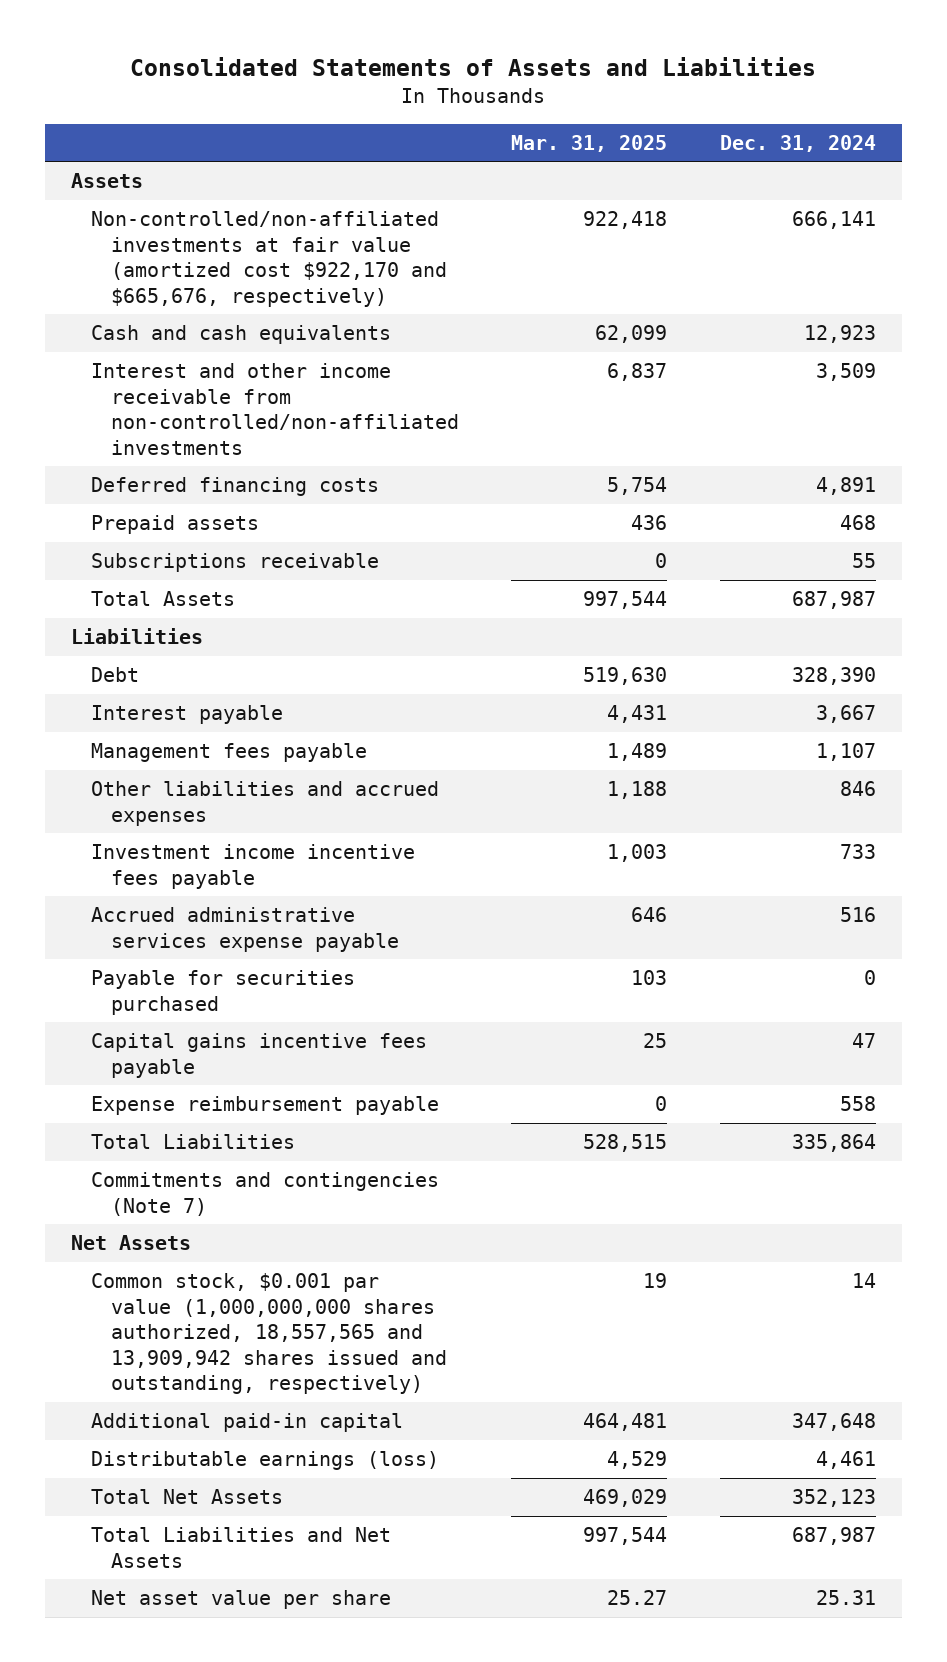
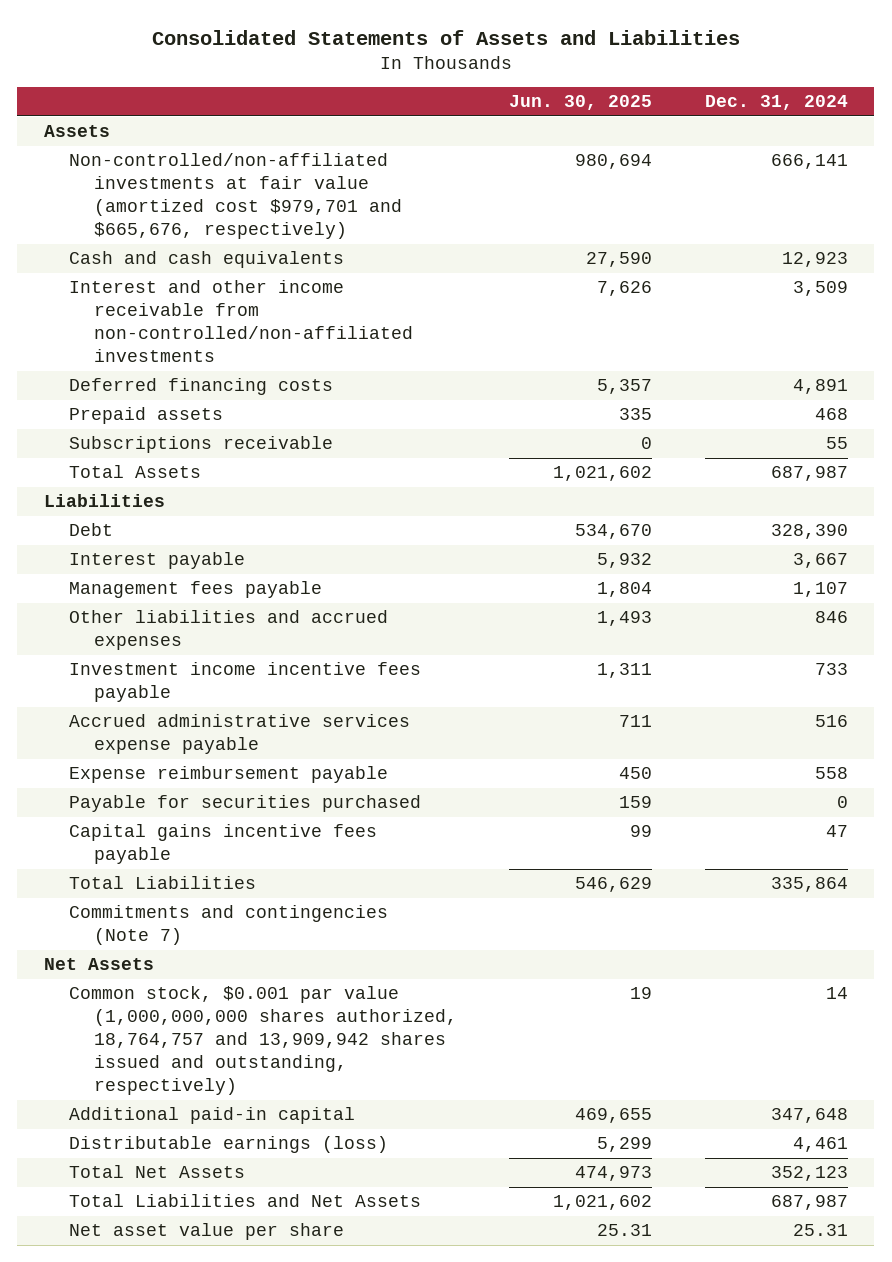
- | Mar. 31, 2025 | Dec. 31, 2024
+ | Jun. 30, 2025 | Dec. 31, 2024
- Non-controlled/non-affiliated investments at fair value (amortized cost $922,170 and $665,676, respectively) | 922,418 | 666,141
+ Non-controlled/non-affiliated investments at fair value (amortized cost $979,701 and $665,676, respectively) | 980,694 | 666,141
moved up: Expense reimbursement payable | 450 | 558
- Common stock, $0.001 par value (1,000,000,000 shares authorized, 18,557,565 and 13,909,942 shares issued and outstanding, respectively) | 19 | 14
+ Common stock, $0.001 par value (1,000,000,000 shares authorized, 18,764,757 and 13,909,942 shares issued and outstanding, respectively) | 19 | 14

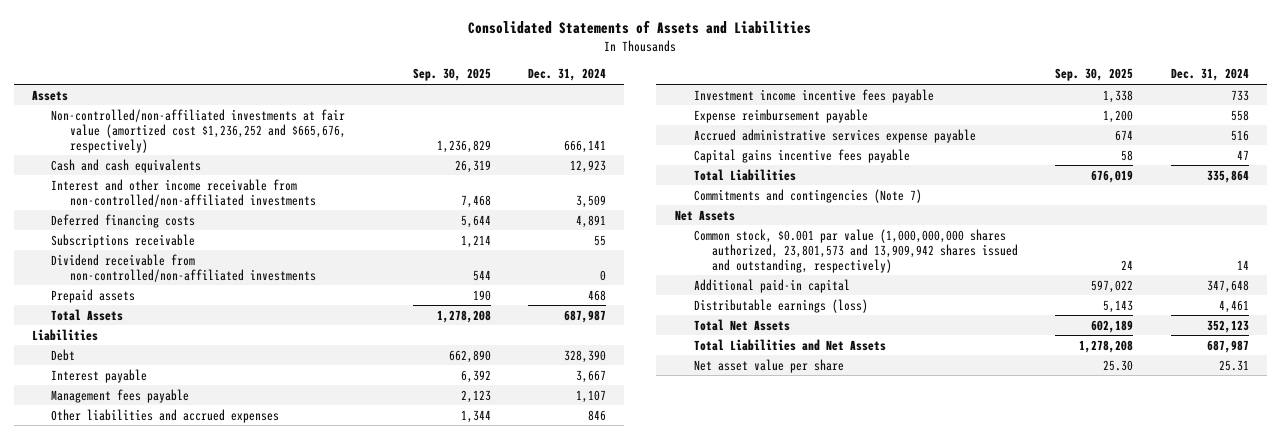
- | Jun. 30, 2025 | Dec. 31, 2024
+ | Sep. 30, 2025 | Dec. 31, 2024
- Non-controlled/non-affiliated investments at fair value (amortized cost $979,701 and $665,676, respectively) | 980,694 | 666,141
+ Non-controlled/non-affiliated investments at fair value (amortized cost $1,236,252 and $665,676, respectively) | 1,236,829 | 666,141
+ Dividend receivable from non-controlled/non-affiliated investments | 544 | 0
moved down: Prepaid assets | 190 | 468
- Payable for securities purchased | 159 | 0
moved down: Accrued administrative services expense payable | 674 | 516
- Common stock, $0.001 par value (1,000,000,000 shares authorized, 18,764,757 and 13,909,942 shares issued and outstanding, respectively) | 19 | 14
+ Common stock, $0.001 par value (1,000,000,000 shares authorized, 23,801,573 and 13,909,942 shares issued and outstanding, respectively) | 24 | 14

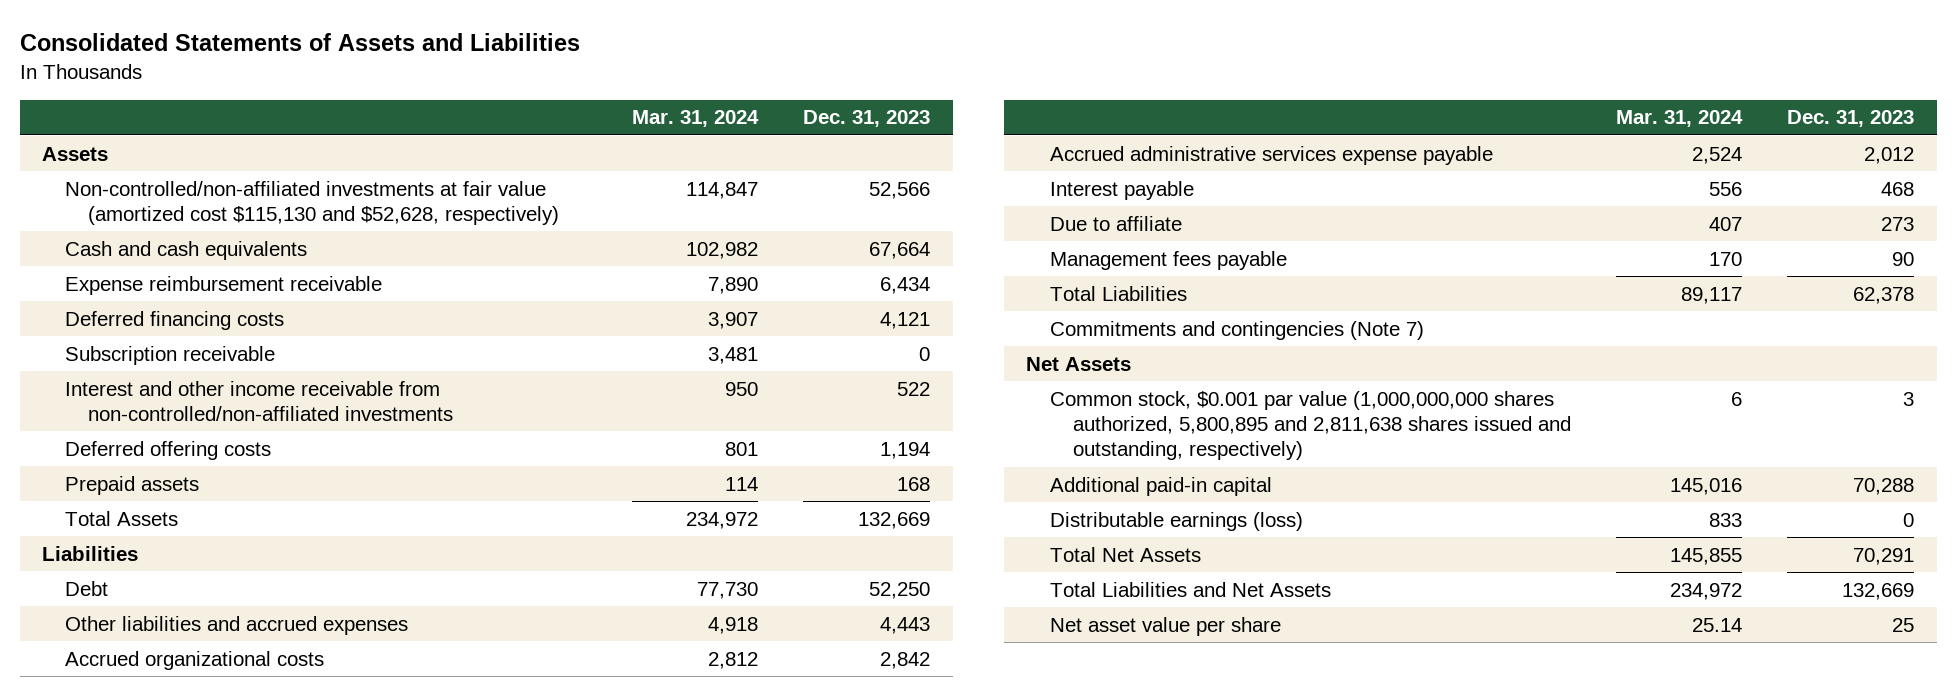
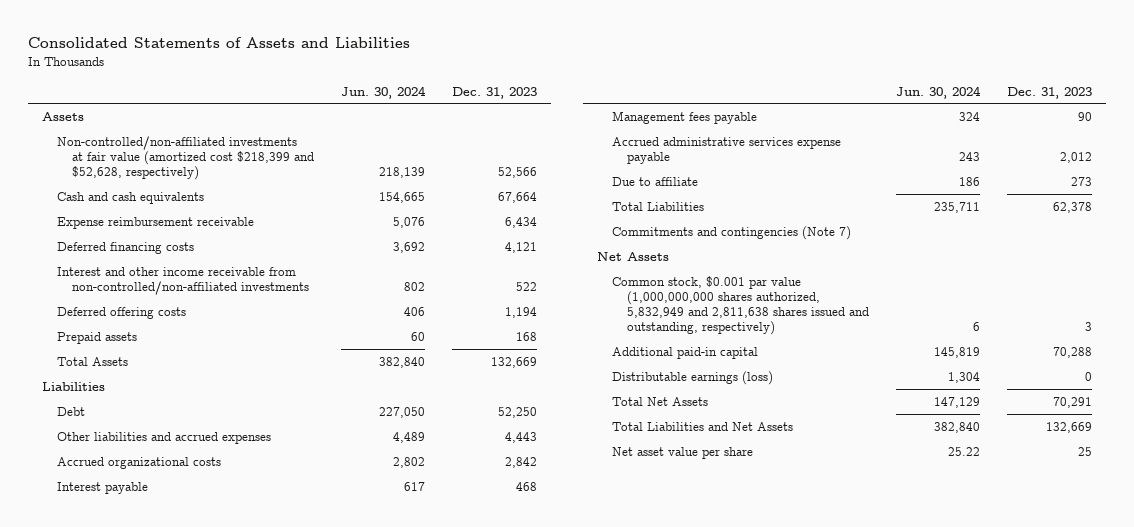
- | Mar. 31, 2024 | Dec. 31, 2023
+ | Jun. 30, 2024 | Dec. 31, 2023
- Non-controlled/non-affiliated investments at fair value (amortized cost $115,130 and $52,628, respectively) | 114,847 | 52,566
+ Non-controlled/non-affiliated investments at fair value (amortized cost $218,399 and $52,628, respectively) | 218,139 | 52,566
- Subscription receivable | 3,481 | 0
moved down: Accrued administrative services expense payable | 243 | 2,012
moved down: Due to affiliate | 186 | 273
- Common stock, $0.001 par value (1,000,000,000 shares authorized, 5,800,895 and 2,811,638 shares issued and outstanding, respectively) | 6 | 3
+ Common stock, $0.001 par value (1,000,000,000 shares authorized, 5,832,949 and 2,811,638 shares issued and outstanding, respectively) | 6 | 3

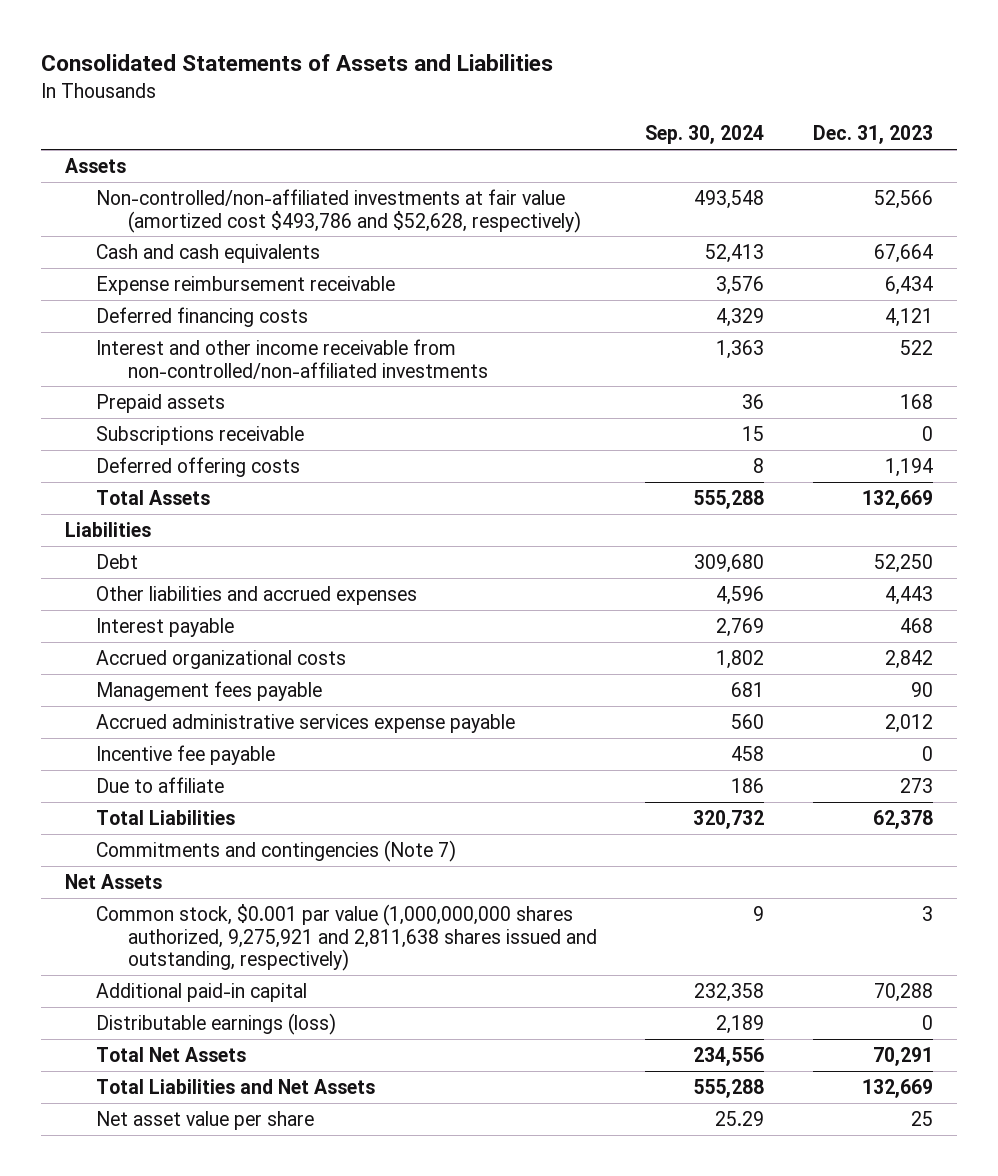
- | Jun. 30, 2024 | Dec. 31, 2023
+ | Sep. 30, 2024 | Dec. 31, 2023
- Non-controlled/non-affiliated investments at fair value (amortized cost $218,399 and $52,628, respectively) | 218,139 | 52,566
+ Non-controlled/non-affiliated investments at fair value (amortized cost $493,786 and $52,628, respectively) | 493,548 | 52,566
+ Subscriptions receivable | 15 | 0
moved down: Deferred offering costs | 8 | 1,194
moved down: Accrued organizational costs | 1,802 | 2,842
+ Incentive fee payable | 458 | 0
- Common stock, $0.001 par value (1,000,000,000 shares authorized, 5,832,949 and 2,811,638 shares issued and outstanding, respectively) | 6 | 3
+ Common stock, $0.001 par value (1,000,000,000 shares authorized, 9,275,921 and 2,811,638 shares issued and outstanding, respectively) | 9 | 3

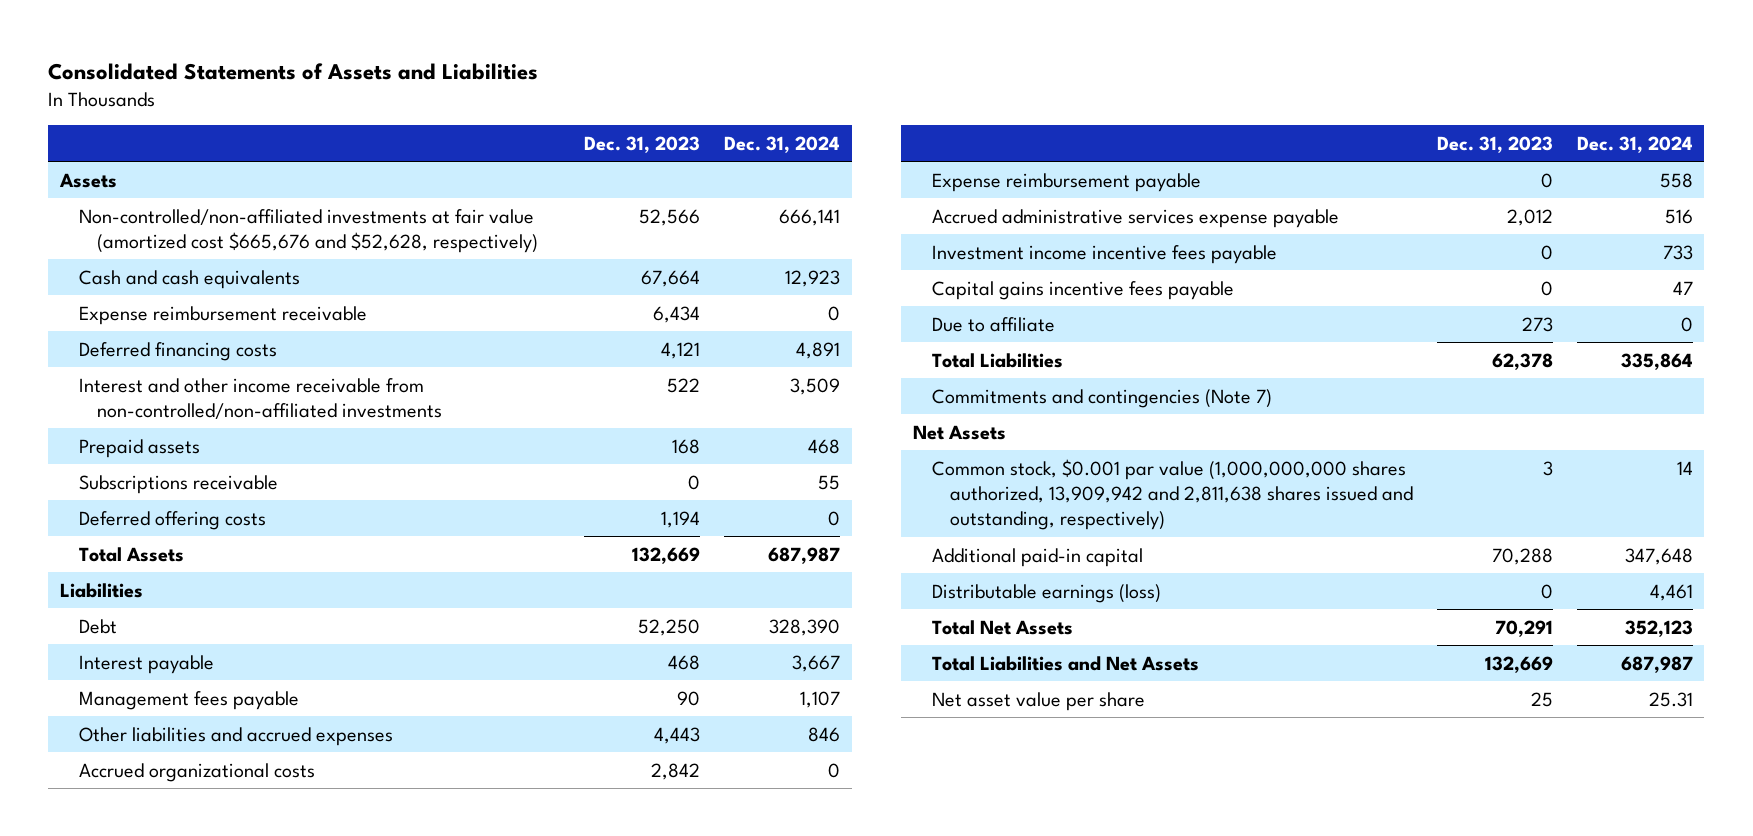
- | Sep. 30, 2024 | Dec. 31, 2023
+ | Dec. 31, 2023 | Dec. 31, 2024
- Non-controlled/non-affiliated investments at fair value (amortized cost $493,786 and $52,628, respectively) | 493,548 | 52,566
+ Non-controlled/non-affiliated investments at fair value (amortized cost $665,676 and $52,628, respectively) | 52,566 | 666,141
moved down: Other liabilities and accrued expenses | 4,443 | 846
moved down: Accrued organizational costs | 2,842 | 0
+ Expense reimbursement payable | 0 | 558
- Incentive fee payable | 458 | 0
+ Investment income incentive fees payable | 0 | 733
+ Capital gains incentive fees payable | 0 | 47
- Common stock, $0.001 par value (1,000,000,000 shares authorized, 9,275,921 and 2,811,638 shares issued and outstanding, respectively) | 9 | 3
+ Common stock, $0.001 par value (1,000,000,000 shares authorized, 13,909,942 and 2,811,638 shares issued and outstanding, respectively) | 3 | 14

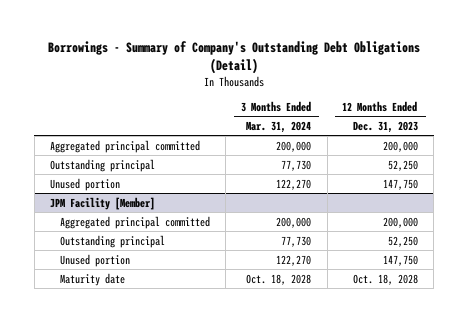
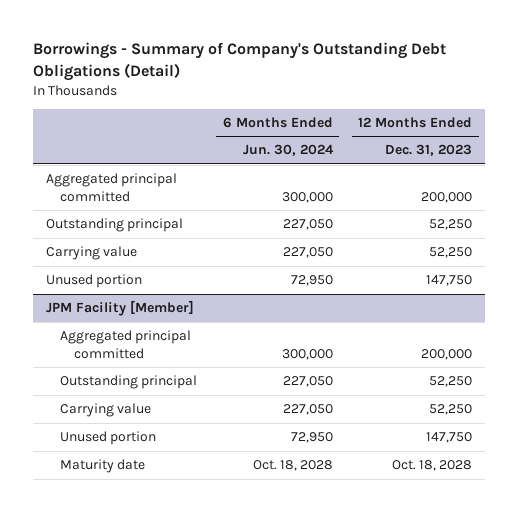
- | 3 Months Ended Mar. 31, 2024 | 12 Months Ended Dec. 31, 2023
+ | 6 Months Ended Jun. 30, 2024 | 12 Months Ended Dec. 31, 2023
+ Carrying value | 227,050 | 52,250
@ JPM Facility [Member]
+ Carrying value | 227,050 | 52,250

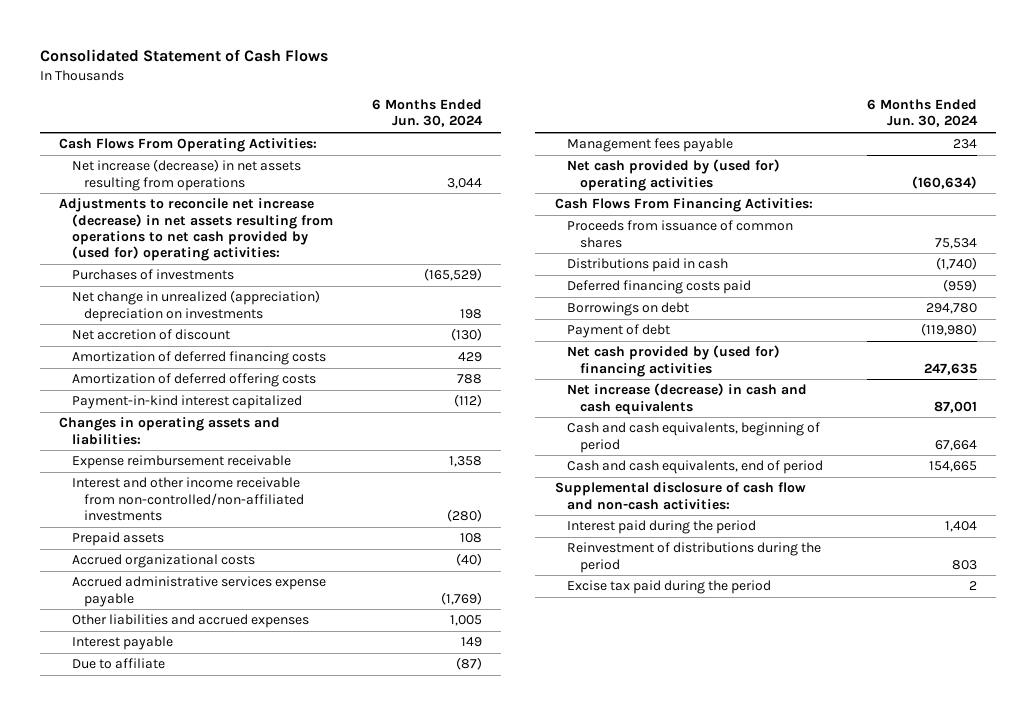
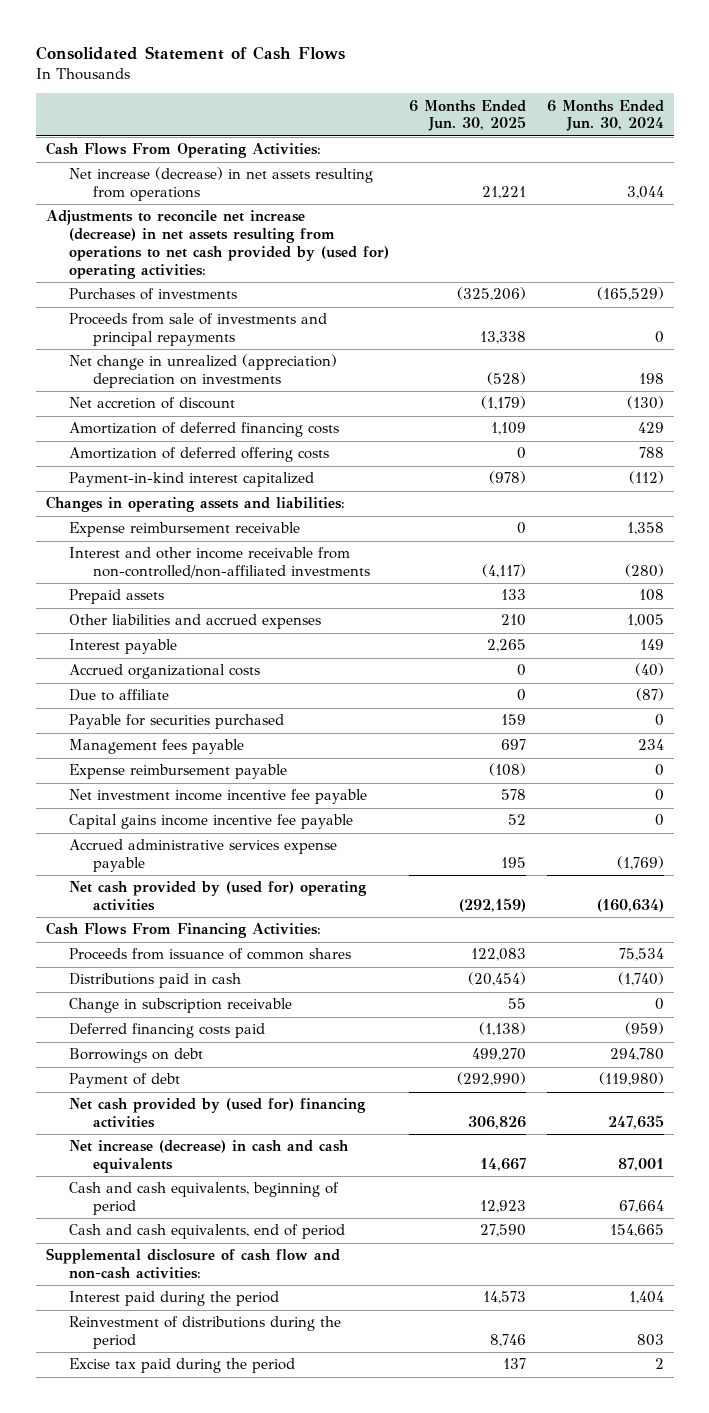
- | 6 Months Ended Jun. 30, 2024
+ | 6 Months Ended Jun. 30, 2025 | 6 Months Ended Jun. 30, 2024
+ Proceeds from sale of investments and principal repayments | 13,338 | 0
moved down: Accrued organizational costs | 0 | (40)
+ Payable for securities purchased | 159 | 0
+ Expense reimbursement payable | (108) | 0
+ Net investment income incentive fee payable | 578 | 0
+ Capital gains income incentive fee payable | 52 | 0
moved down: Accrued administrative services expense payable | 195 | (1,769)
+ Change in subscription receivable | 55 | 0

